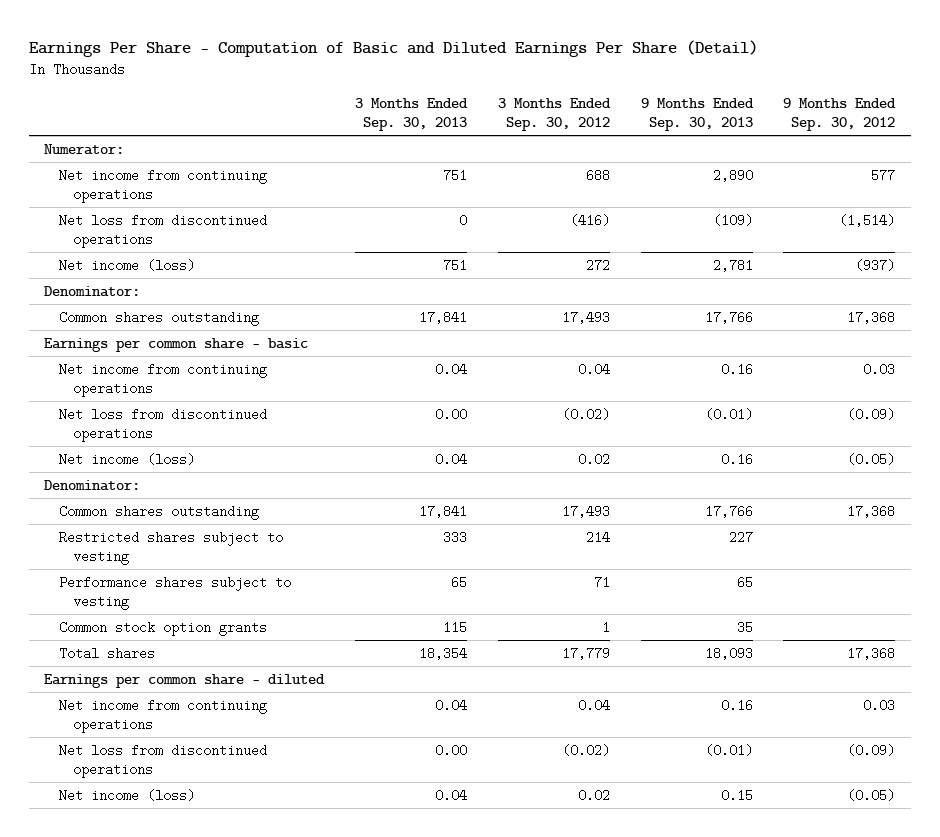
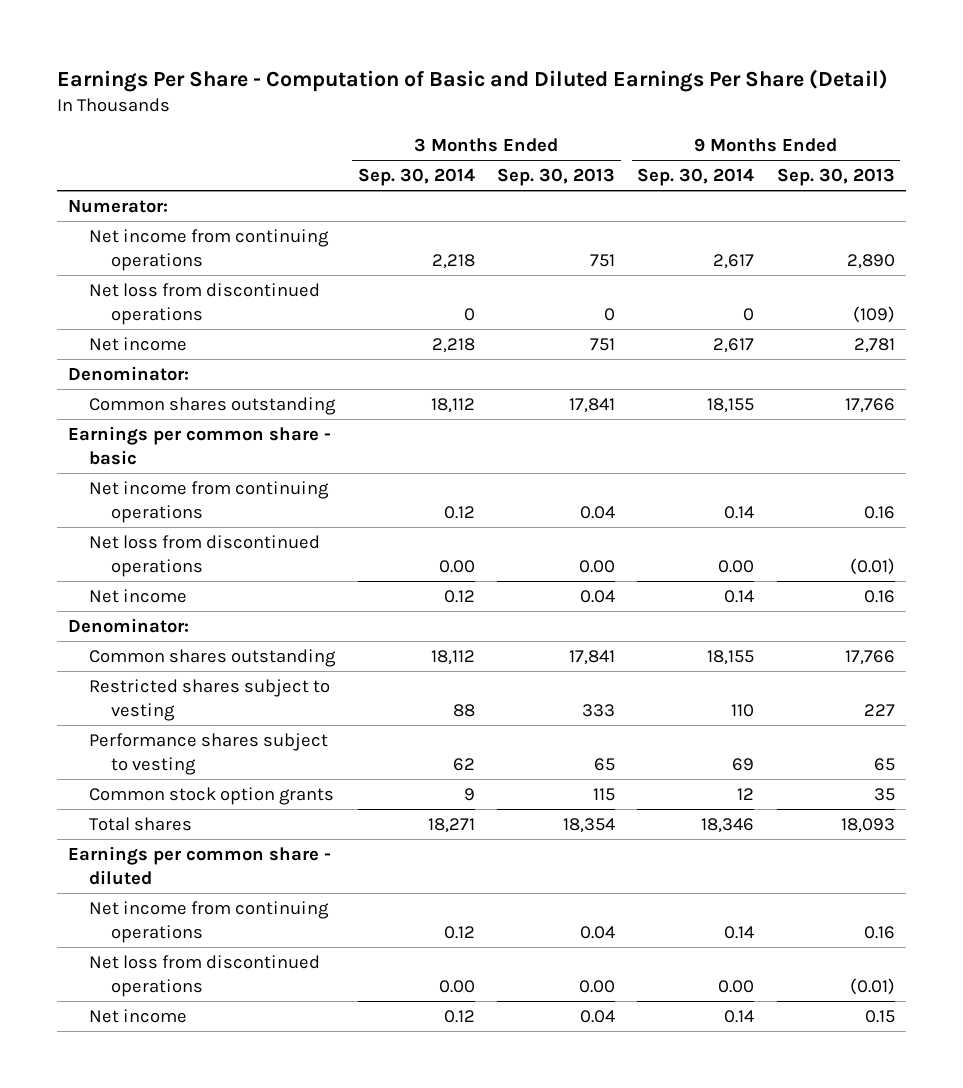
- | 3 Months Ended Sep. 30, 2013 | 3 Months Ended Sep. 30, 2012 | 9 Months Ended Sep. 30, 2013 | 9 Months Ended Sep. 30, 2012
+ | 3 Months Ended Sep. 30, 2014 | 3 Months Ended Sep. 30, 2013 | 9 Months Ended Sep. 30, 2014 | 9 Months Ended Sep. 30, 2013
- Net income (loss) | 751 | 272 | 2,781 | (937)
+ Net income | 2,218 | 751 | 2,617 | 2,781
- Net income (loss) | 0.04 | 0.02 | 0.16 | (0.05)
+ Net income | 0.12 | 0.04 | 0.14 | 0.16
- Net income (loss) | 0.04 | 0.02 | 0.15 | (0.05)
+ Net income | 0.12 | 0.04 | 0.14 | 0.15

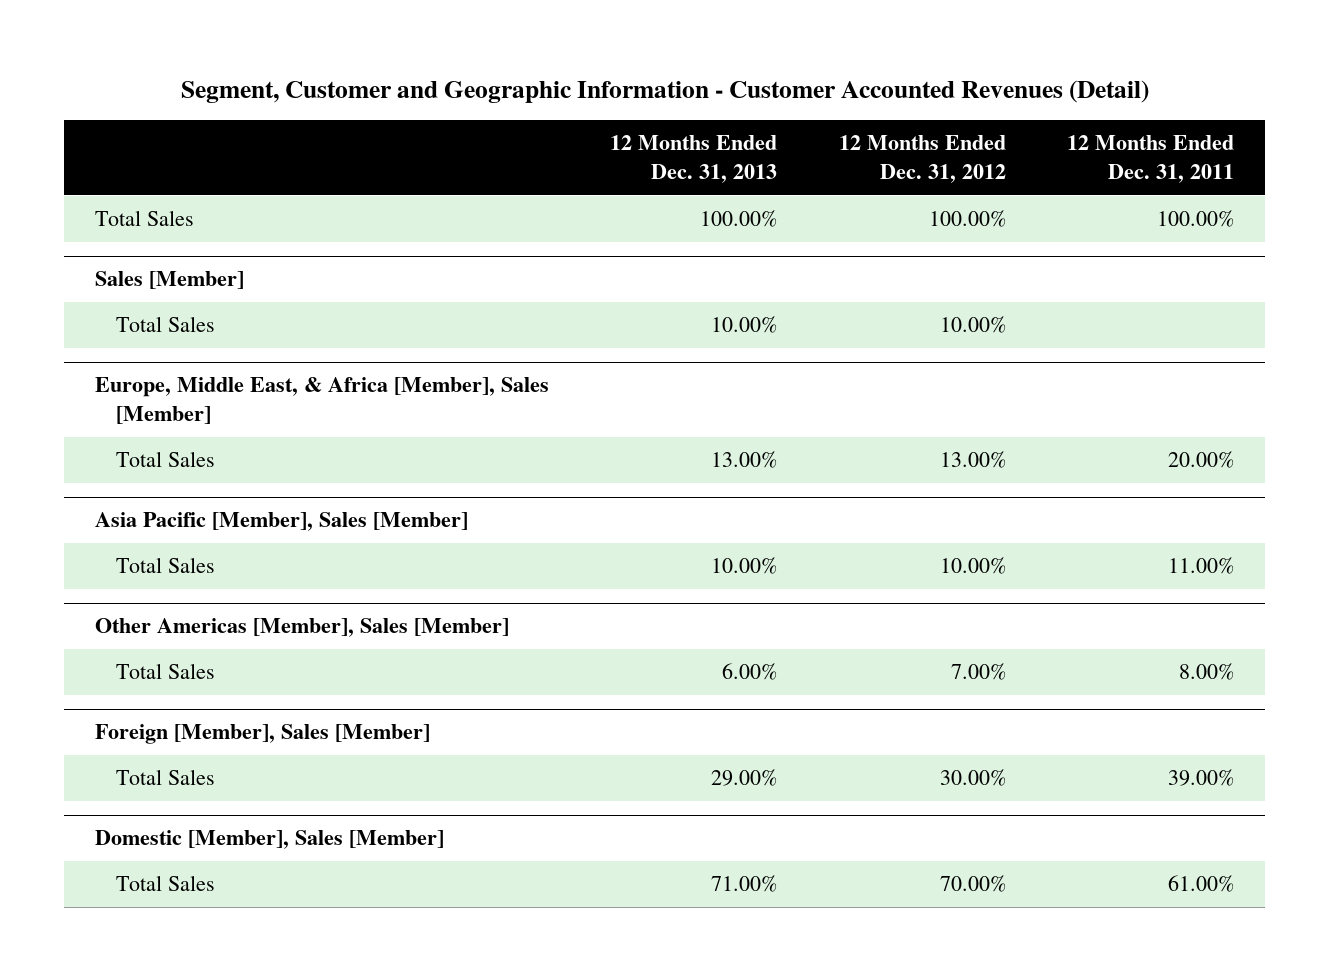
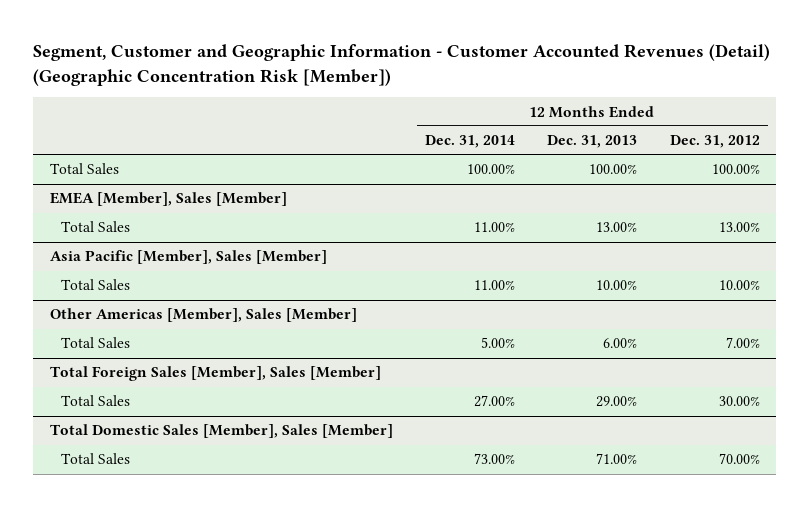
- Segment, Customer and Geographic Information - Customer Accounted Revenues (Detail)
+ Segment, Customer and Geographic Information - Customer Accounted Revenues (Detail) (Geographic Concentration Risk [Member])
- | 12 Months Ended Dec. 31, 2013 | 12 Months Ended Dec. 31, 2012 | 12 Months Ended Dec. 31, 2011
+ | 12 Months Ended Dec. 31, 2014 | 12 Months Ended Dec. 31, 2013 | 12 Months Ended Dec. 31, 2012
- Sales [Member]
- Total Sales | 10.00% | 10.00% |
- Europe, Middle East, & Africa [Member], Sales [Member]
+ EMEA [Member], Sales [Member]
- Foreign [Member], Sales [Member]
+ Total Foreign Sales [Member], Sales [Member]
- Domestic [Member], Sales [Member]
+ Total Domestic Sales [Member], Sales [Member]

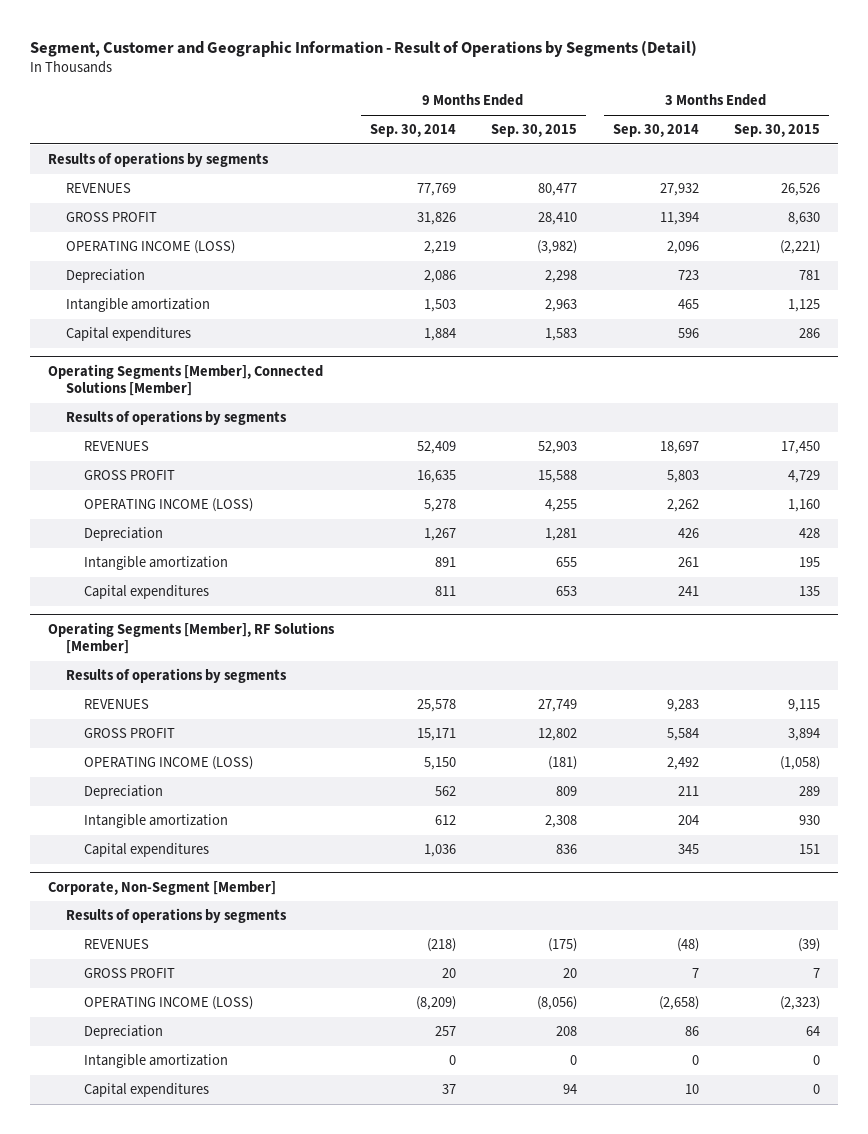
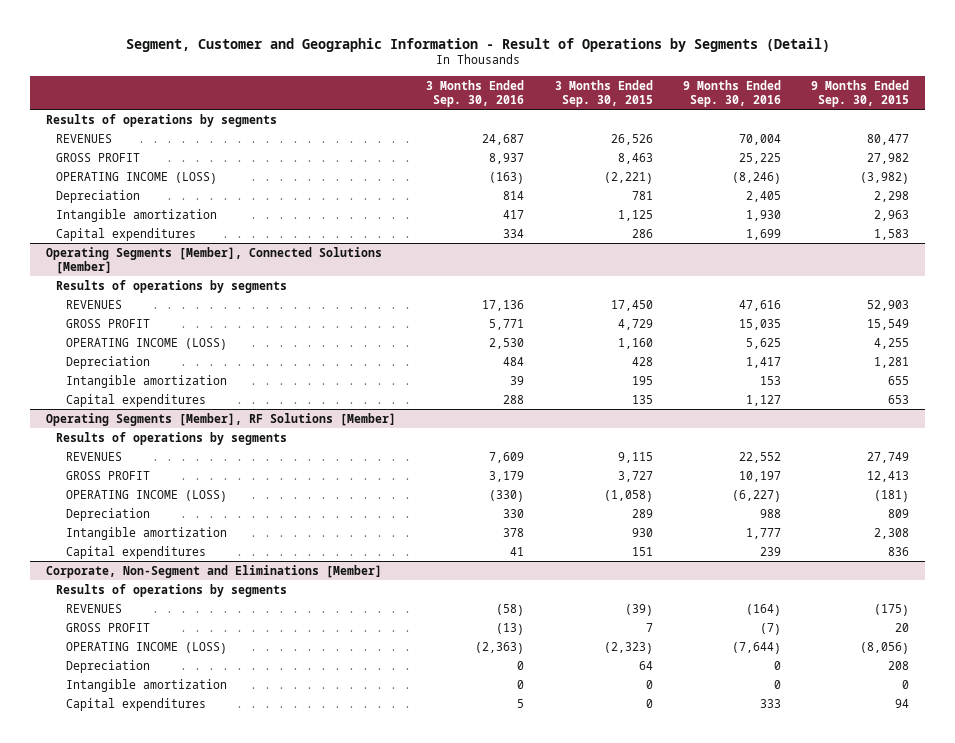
- | 9 Months Ended Sep. 30, 2014 | 9 Months Ended Sep. 30, 2015 | 3 Months Ended Sep. 30, 2014 | 3 Months Ended Sep. 30, 2015
+ | 3 Months Ended Sep. 30, 2016 | 3 Months Ended Sep. 30, 2015 | 9 Months Ended Sep. 30, 2016 | 9 Months Ended Sep. 30, 2015
- GROSS PROFIT | 31,826 | 28,410 | 11,394 | 8,630
+ GROSS PROFIT | 8,937 | 8,463 | 25,225 | 27,982
@ Operating Segments [Member], Connected Solutions [Member]
- GROSS PROFIT | 16,635 | 15,588 | 5,803 | 4,729
+ GROSS PROFIT | 5,771 | 4,729 | 15,035 | 15,549
@ Operating Segments [Member], RF Solutions [Member]
- GROSS PROFIT | 15,171 | 12,802 | 5,584 | 3,894
+ GROSS PROFIT | 3,179 | 3,727 | 10,197 | 12,413
- Corporate, Non-Segment [Member]
+ Corporate, Non-Segment and Eliminations [Member]

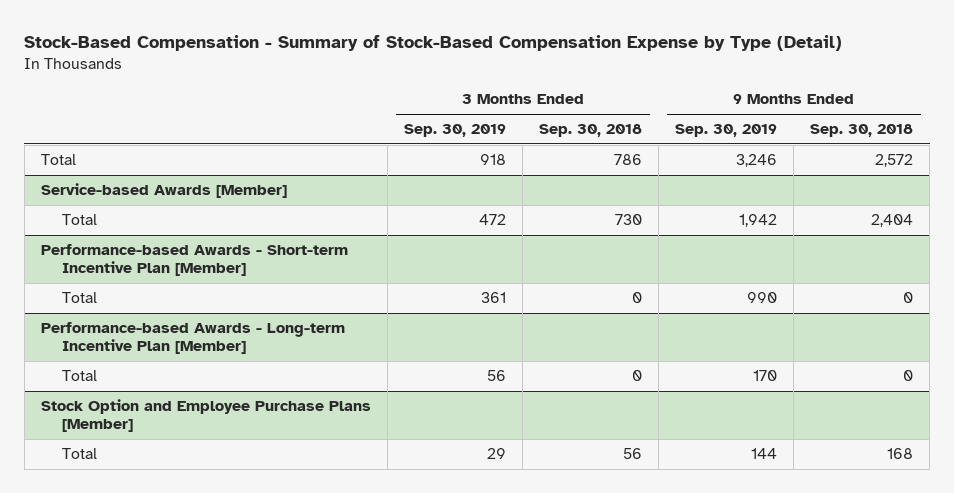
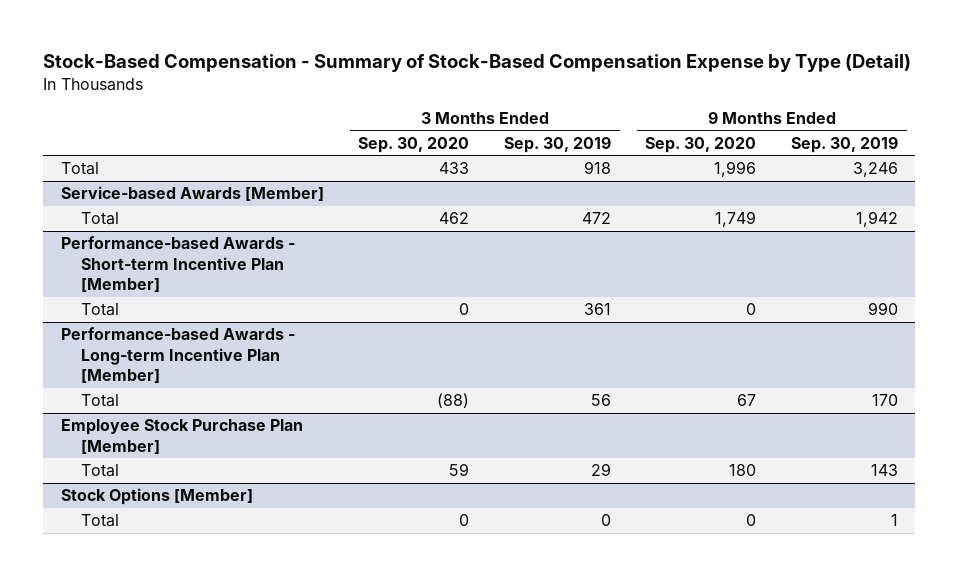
- | 3 Months Ended Sep. 30, 2019 | 3 Months Ended Sep. 30, 2018 | 9 Months Ended Sep. 30, 2019 | 9 Months Ended Sep. 30, 2018
+ | 3 Months Ended Sep. 30, 2020 | 3 Months Ended Sep. 30, 2019 | 9 Months Ended Sep. 30, 2020 | 9 Months Ended Sep. 30, 2019
- Stock Option and Employee Purchase Plans [Member]
- Total | 29 | 56 | 144 | 168
+ Employee Stock Purchase Plan [Member]
+ Total | 59 | 29 | 180 | 143
+ Stock Options [Member]
+ Total | 0 | 0 | 0 | 1

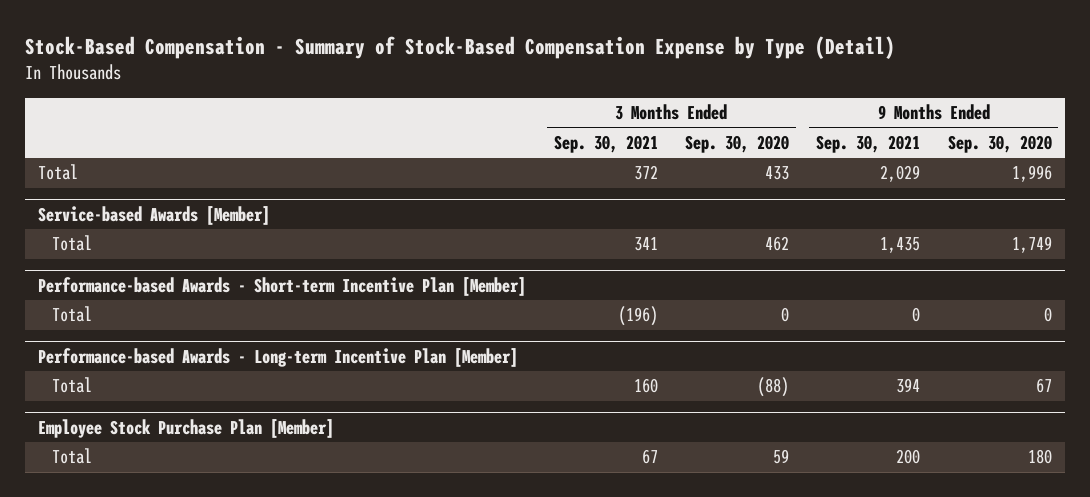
- | 3 Months Ended Sep. 30, 2020 | 3 Months Ended Sep. 30, 2019 | 9 Months Ended Sep. 30, 2020 | 9 Months Ended Sep. 30, 2019
+ | 3 Months Ended Sep. 30, 2021 | 3 Months Ended Sep. 30, 2020 | 9 Months Ended Sep. 30, 2021 | 9 Months Ended Sep. 30, 2020
- Stock Options [Member]
- Total | 0 | 0 | 0 | 1

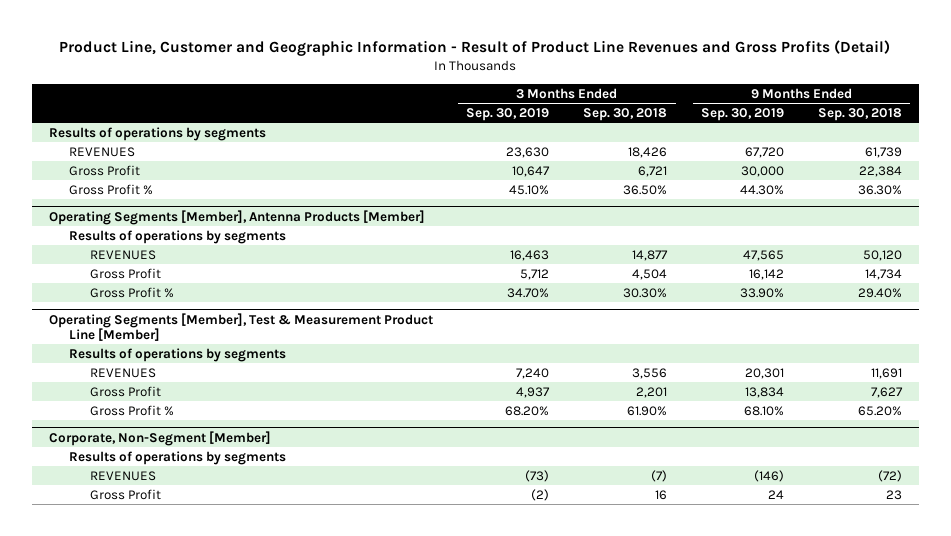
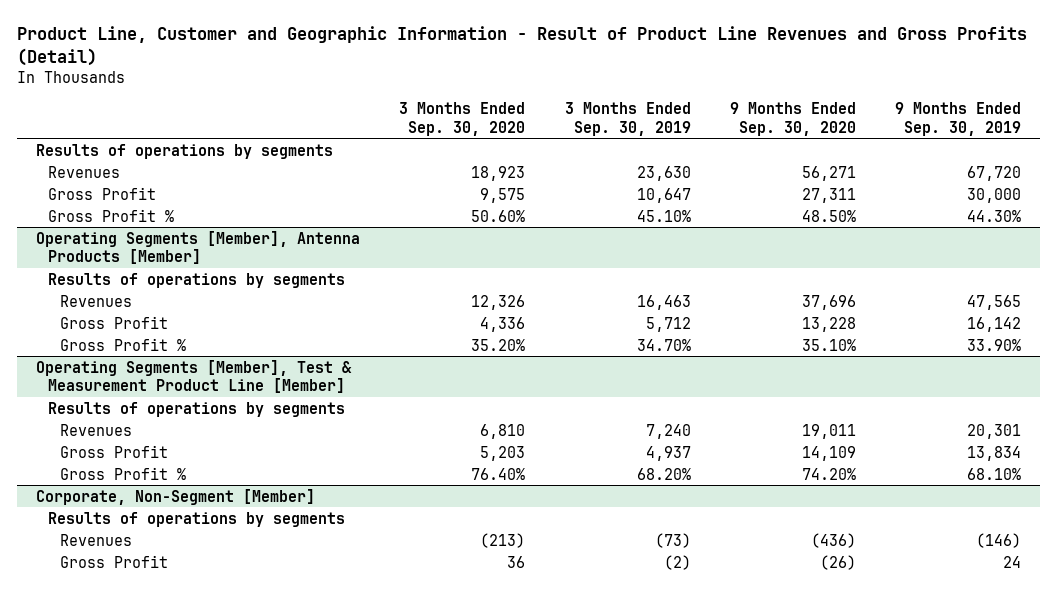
- | 3 Months Ended Sep. 30, 2019 | 3 Months Ended Sep. 30, 2018 | 9 Months Ended Sep. 30, 2019 | 9 Months Ended Sep. 30, 2018
+ | 3 Months Ended Sep. 30, 2020 | 3 Months Ended Sep. 30, 2019 | 9 Months Ended Sep. 30, 2020 | 9 Months Ended Sep. 30, 2019
- REVENUES | 23,630 | 18,426 | 67,720 | 61,739
+ Revenues | 18,923 | 23,630 | 56,271 | 67,720
@ Operating Segments [Member], Antenna Products [Member]
- REVENUES | 16,463 | 14,877 | 47,565 | 50,120
+ Revenues | 12,326 | 16,463 | 37,696 | 47,565
@ Operating Segments [Member], Test & Measurement Product Line [Member]
- REVENUES | 7,240 | 3,556 | 20,301 | 11,691
+ Revenues | 6,810 | 7,240 | 19,011 | 20,301
@ Corporate, Non-Segment [Member]
- REVENUES | (73) | (7) | (146) | (72)
+ Revenues | (213) | (73) | (436) | (146)

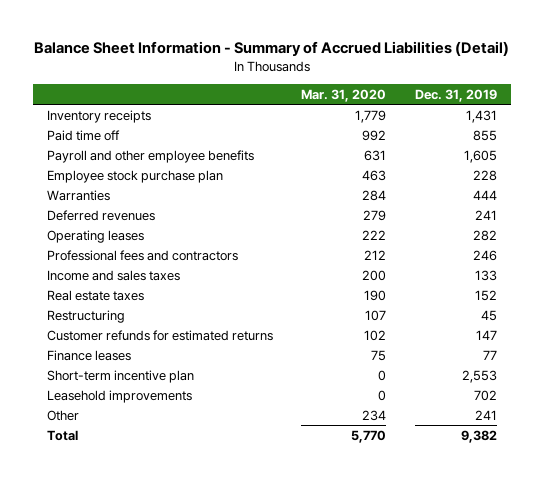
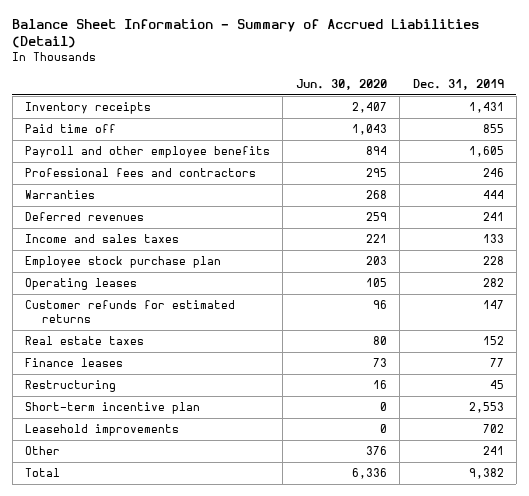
- | Mar. 31, 2020 | Dec. 31, 2019
+ | Jun. 30, 2020 | Dec. 31, 2019
moved up: Professional fees and contractors | 295 | 246
moved down: Employee stock purchase plan | 203 | 228
moved down: Operating leases | 105 | 282
moved down: Real estate taxes | 80 | 152
moved down: Restructuring | 16 | 45

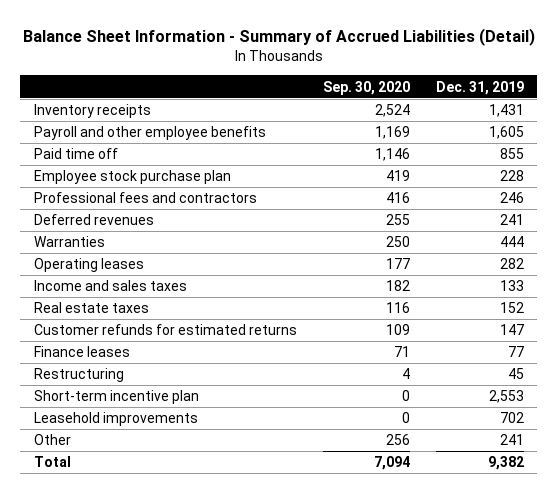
- | Jun. 30, 2020 | Dec. 31, 2019
+ | Sep. 30, 2020 | Dec. 31, 2019
moved down: Paid time off | 1,146 | 855
moved up: Employee stock purchase plan | 419 | 228
moved down: Warranties | 250 | 444
moved down: Income and sales taxes | 182 | 133
moved down: Customer refunds for estimated returns | 109 | 147

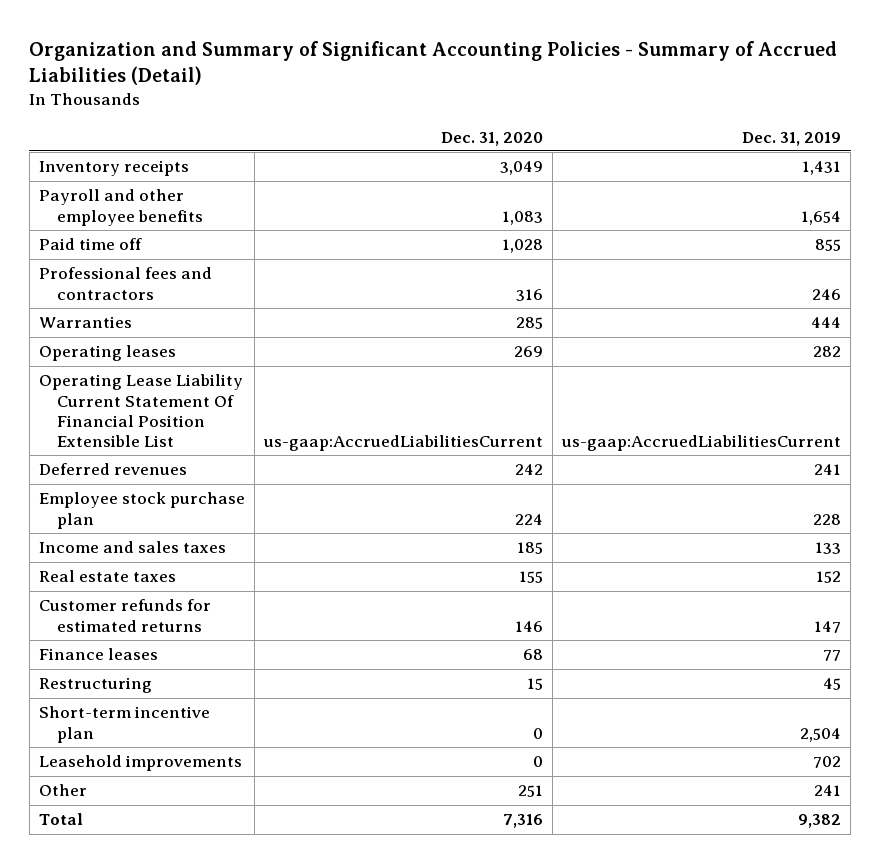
- Balance Sheet Information - Summary of Accrued Liabilities (Detail)
+ Organization and Summary of Significant Accounting Policies - Summary of Accrued Liabilities (Detail)
- | Sep. 30, 2020 | Dec. 31, 2019
+ | Dec. 31, 2020 | Dec. 31, 2019
- Payroll and other employee benefits | 1,169 | 1,605
+ Payroll and other employee benefits | 1,083 | 1,654
+ Operating Lease Liability Current Statement Of Financial Position Extensible List | us-gaap:AccruedLiabilitiesCurrent | us-gaap:AccruedLiabilitiesCurrent
moved down: Deferred revenues | 242 | 241
moved down: Employee stock purchase plan | 224 | 228
- Short-term incentive plan | 0 | 2,553
+ Short-term incentive plan | 0 | 2,504

